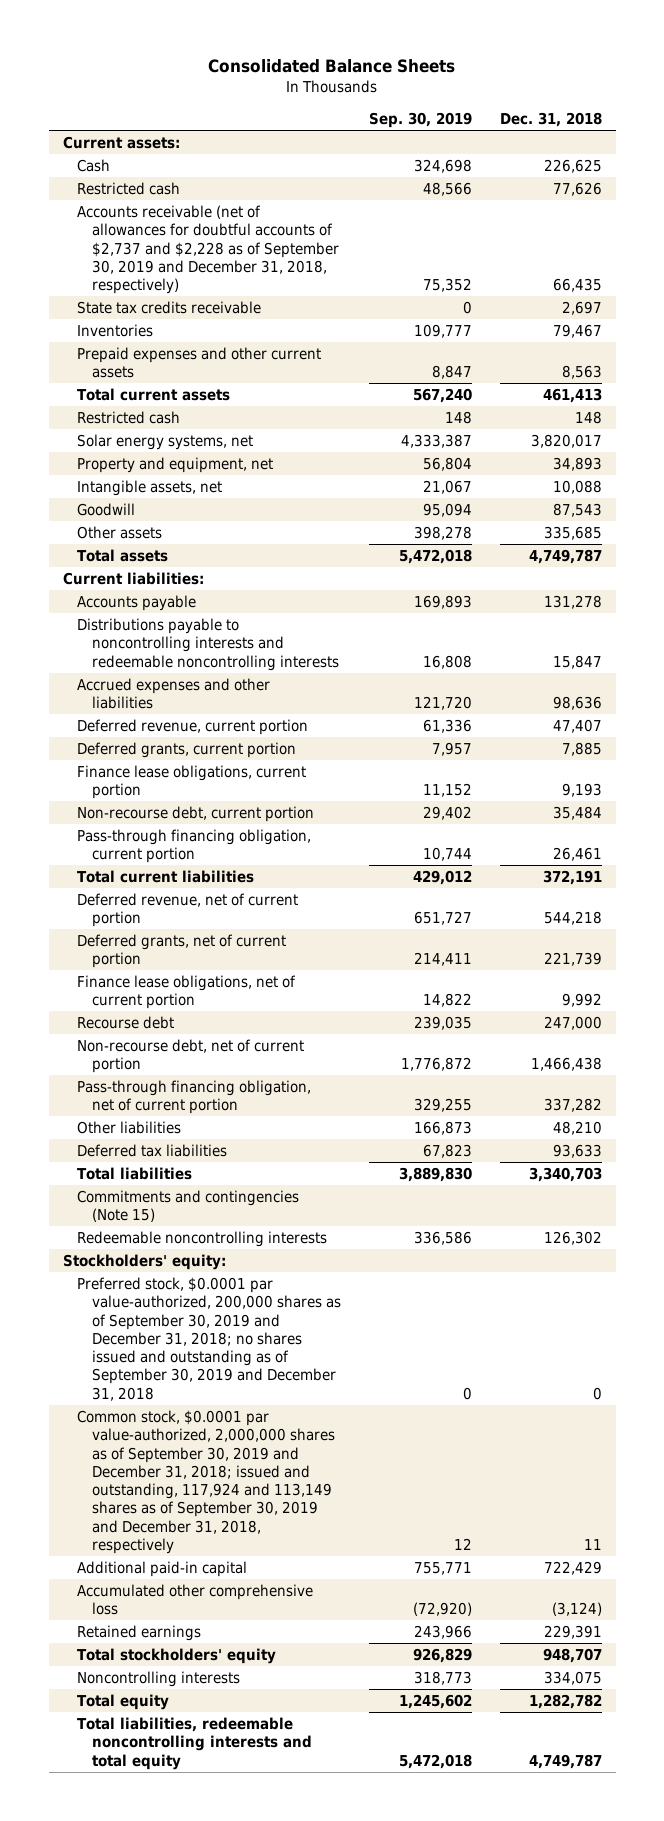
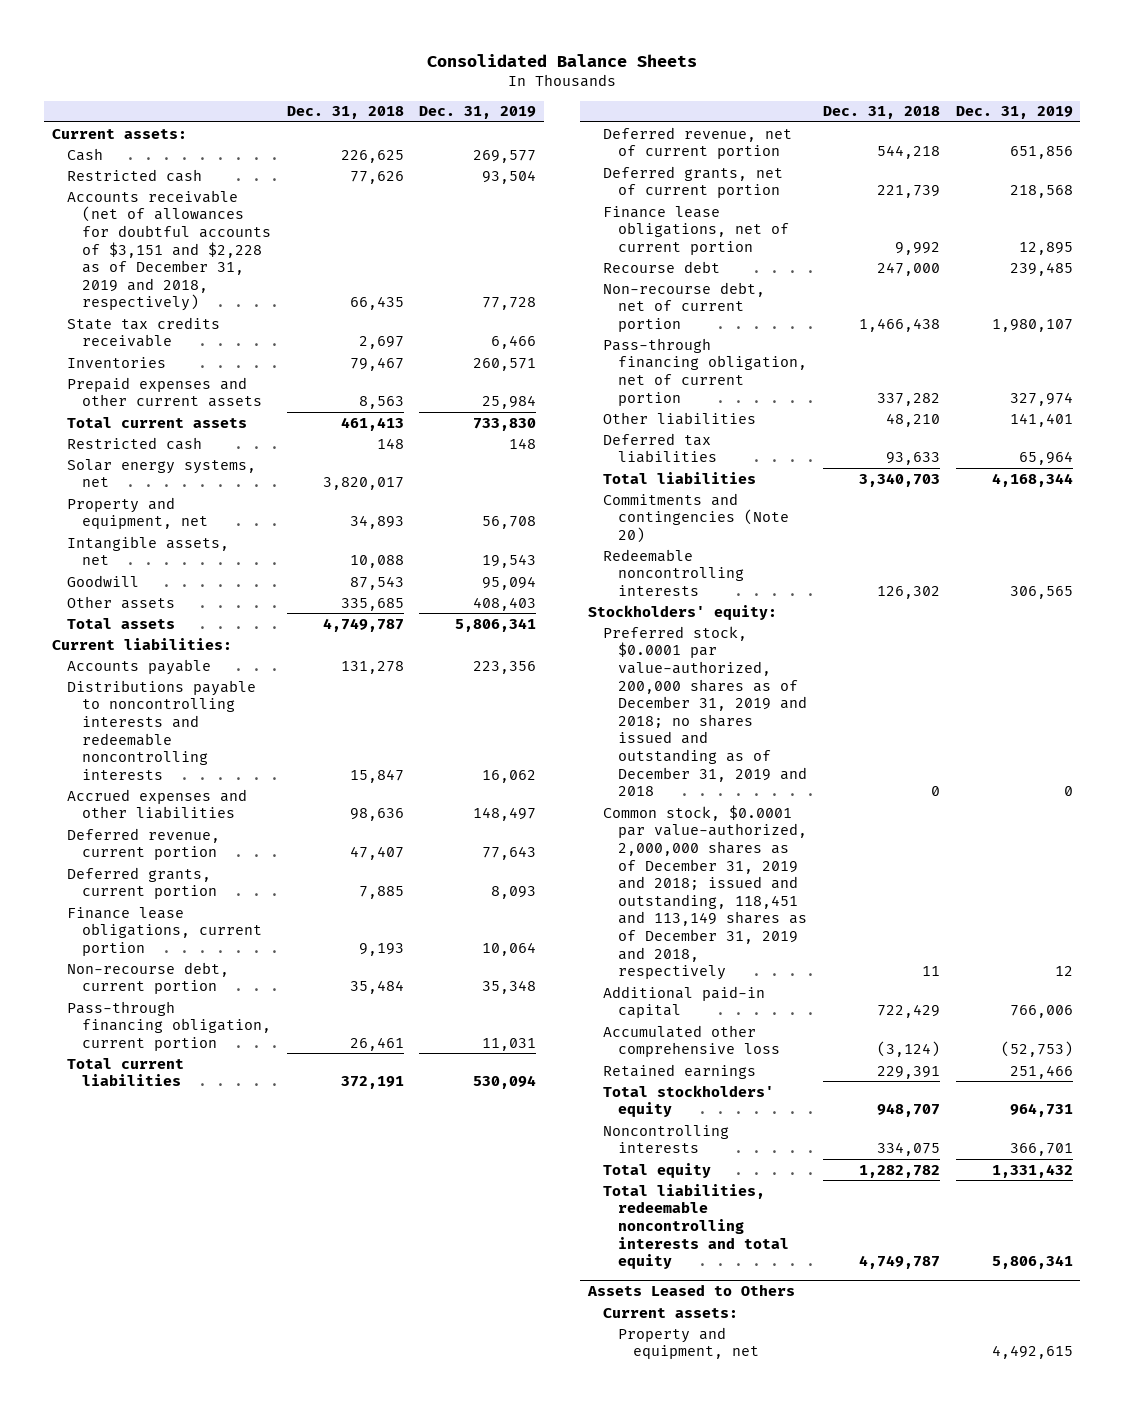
- | Sep. 30, 2019 | Dec. 31, 2018
+ | Dec. 31, 2018 | Dec. 31, 2019
- Accounts receivable (net of allowances for doubtful accounts of $2,737 and $2,228 as of September 30, 2019 and December 31, 2018, respectively) | 75,352 | 66,435
+ Accounts receivable (net of allowances for doubtful accounts of $3,151 and $2,228 as of December 31, 2019 and 2018, respectively) | 66,435 | 77,728
- Commitments and contingencies (Note 15)
+ Commitments and contingencies (Note 20)
- Preferred stock, $0.0001 par value-authorized, 200,000 shares as of September 30, 2019 and December 31, 2018; no shares issued and outstanding as of September 30, 2019 and December 31, 2018 | 0 | 0
- Common stock, $0.0001 par value-authorized, 2,000,000 shares as of September 30, 2019 and December 31, 2018; issued and outstanding, 117,924 and 113,149 shares as of September 30, 2019 and December 31, 2018, respectively | 12 | 11
+ Preferred stock, $0.0001 par value-authorized, 200,000 shares as of December 31, 2019 and 2018; no shares issued and outstanding as of December 31, 2019 and 2018 | 0 | 0
+ Common stock, $0.0001 par value-authorized, 2,000,000 shares as of December 31, 2019 and 2018; issued and outstanding, 118,451 and 113,149 shares as of December 31, 2019 and 2018, respectively | 11 | 12
+ Assets Leased to Others
+ Current assets:
+ Property and equipment, net | | 4,492,615

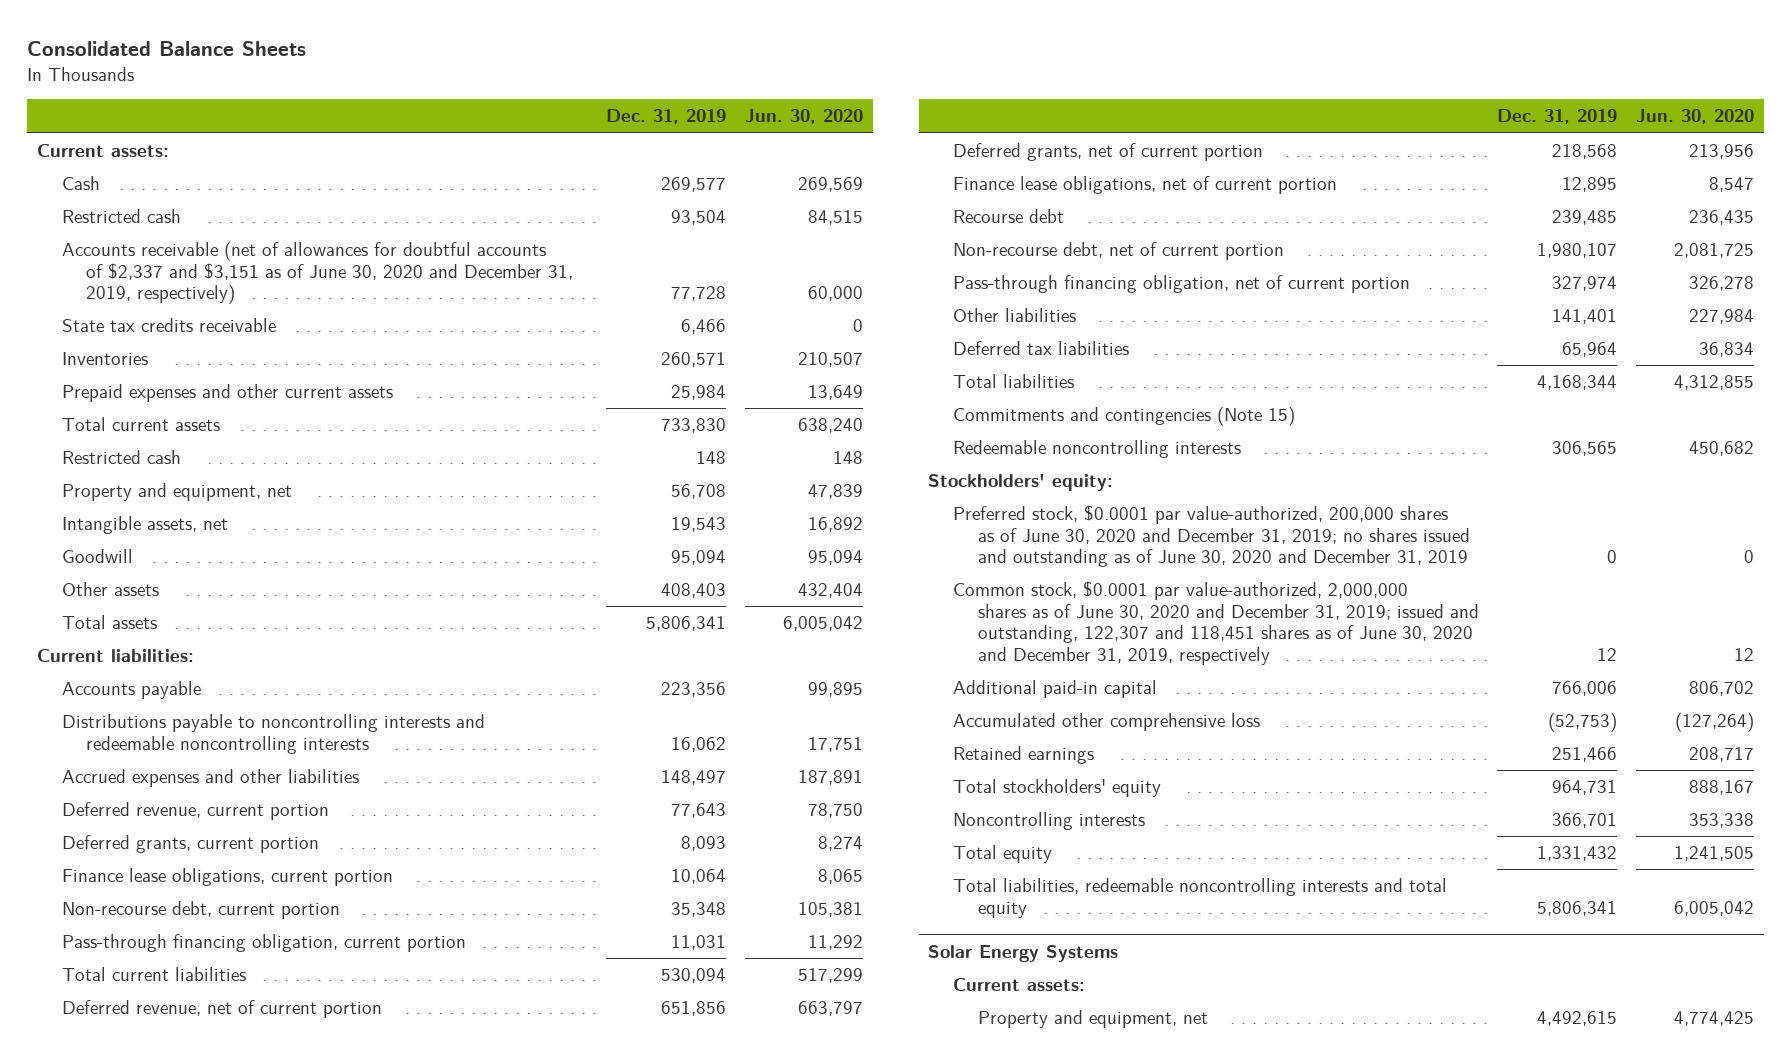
- | Dec. 31, 2018 | Dec. 31, 2019
+ | Dec. 31, 2019 | Jun. 30, 2020
- Accounts receivable (net of allowances for doubtful accounts of $3,151 and $2,228 as of December 31, 2019 and 2018, respectively) | 66,435 | 77,728
+ Accounts receivable (net of allowances for doubtful accounts of $2,337 and $3,151 as of June 30, 2020 and December 31, 2019, respectively) | 77,728 | 60,000
- Solar energy systems, net | 3,820,017 |
- Commitments and contingencies (Note 20)
+ Commitments and contingencies (Note 15)
- Preferred stock, $0.0001 par value-authorized, 200,000 shares as of December 31, 2019 and 2018; no shares issued and outstanding as of December 31, 2019 and 2018 | 0 | 0
- Common stock, $0.0001 par value-authorized, 2,000,000 shares as of December 31, 2019 and 2018; issued and outstanding, 118,451 and 113,149 shares as of December 31, 2019 and 2018, respectively | 11 | 12
+ Preferred stock, $0.0001 par value-authorized, 200,000 shares as of June 30, 2020 and December 31, 2019; no shares issued and outstanding as of June 30, 2020 and December 31, 2019 | 0 | 0
+ Common stock, $0.0001 par value-authorized, 2,000,000 shares as of June 30, 2020 and December 31, 2019; issued and outstanding, 122,307 and 118,451 shares as of June 30, 2020 and December 31, 2019, respectively | 12 | 12
- Assets Leased to Others
+ Solar Energy Systems

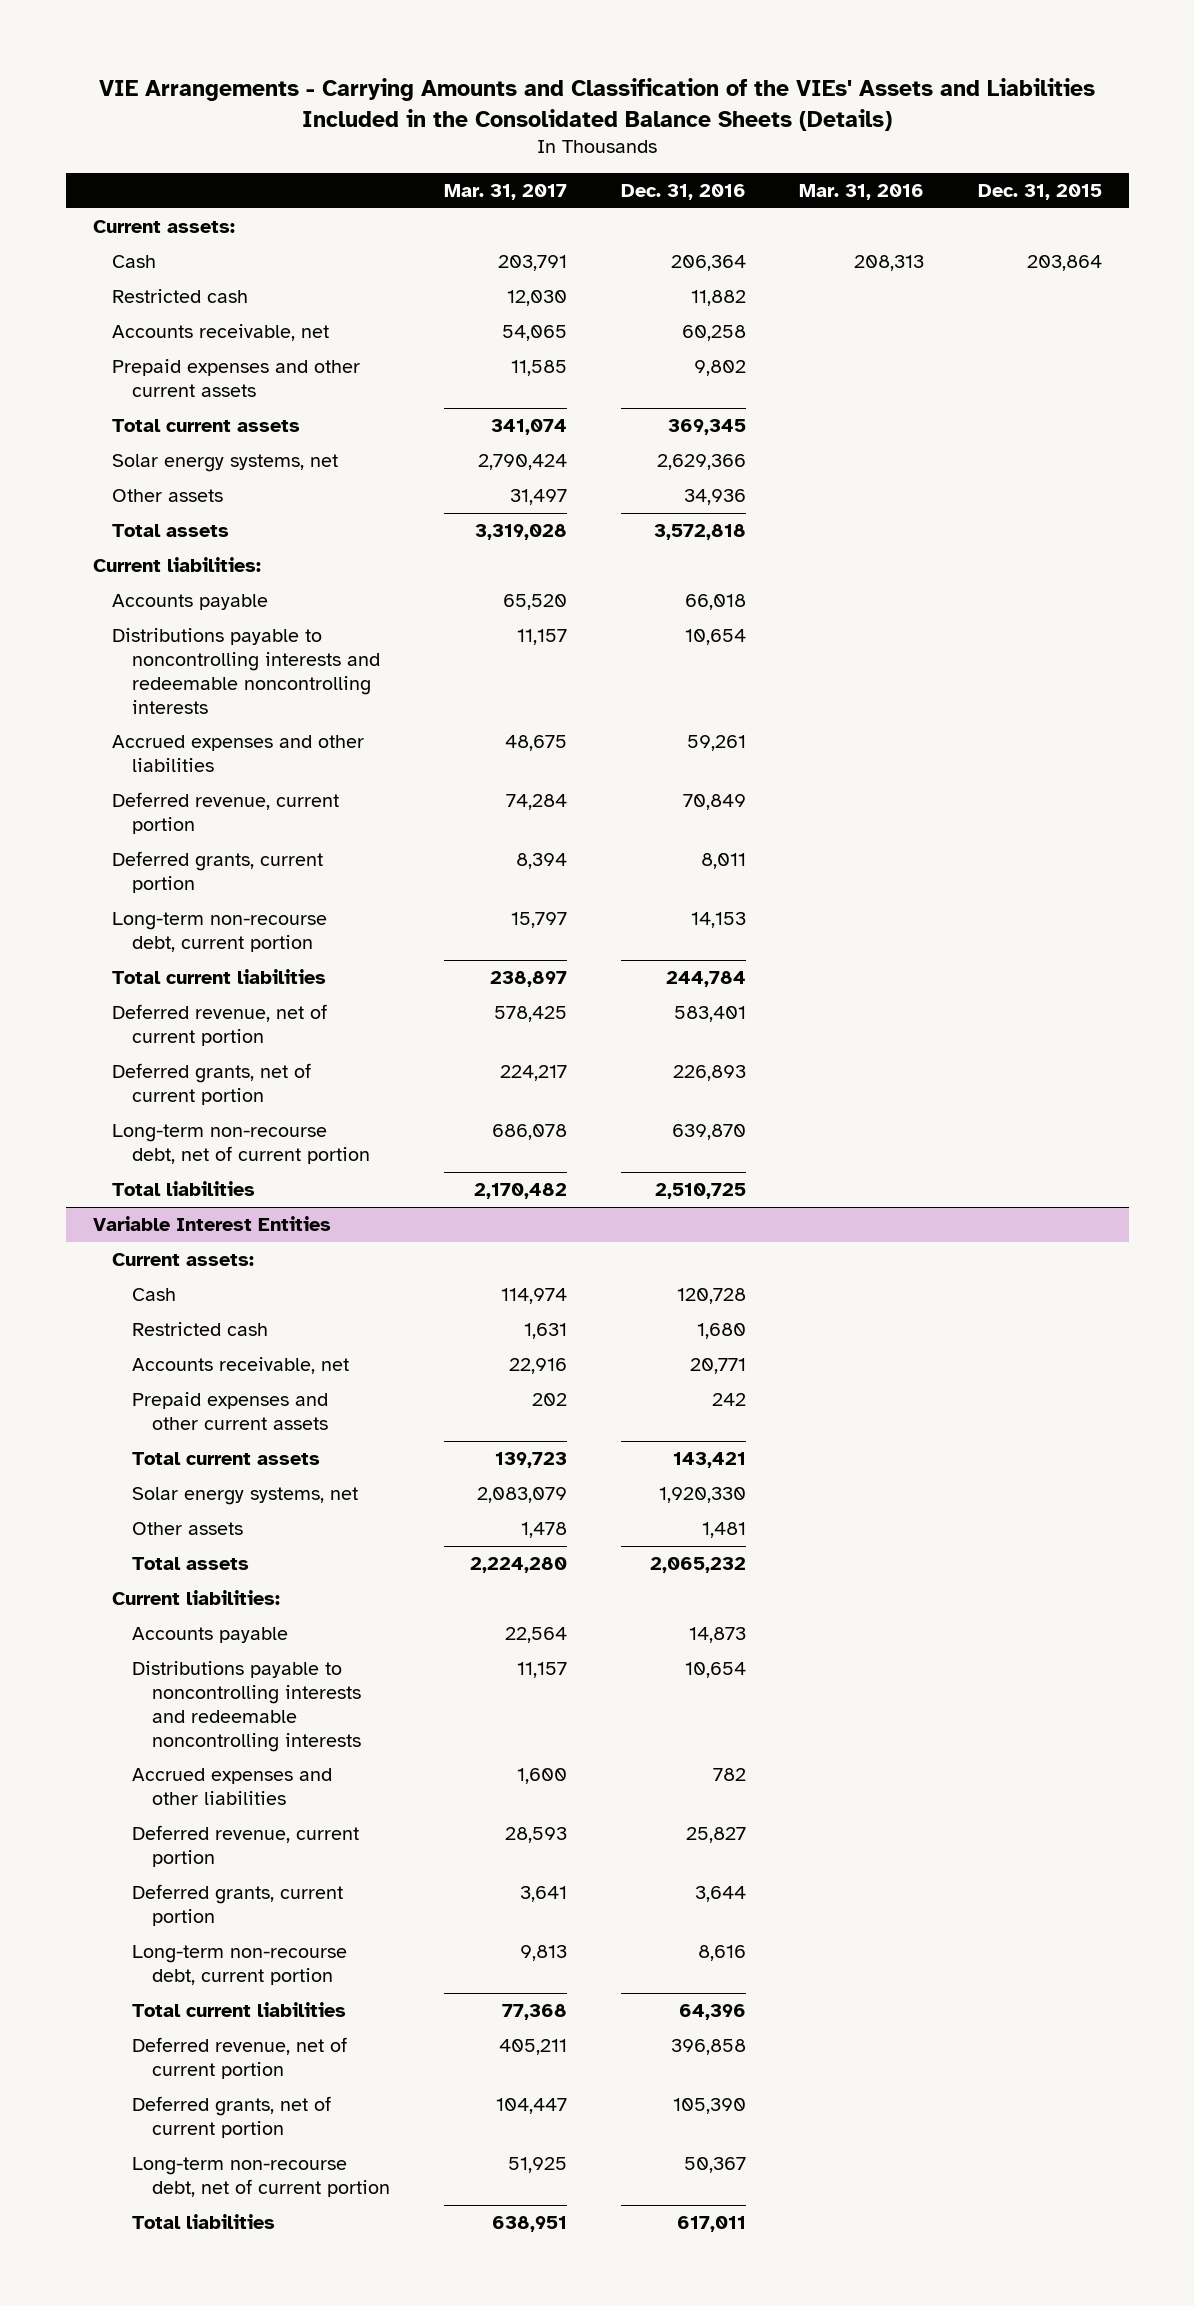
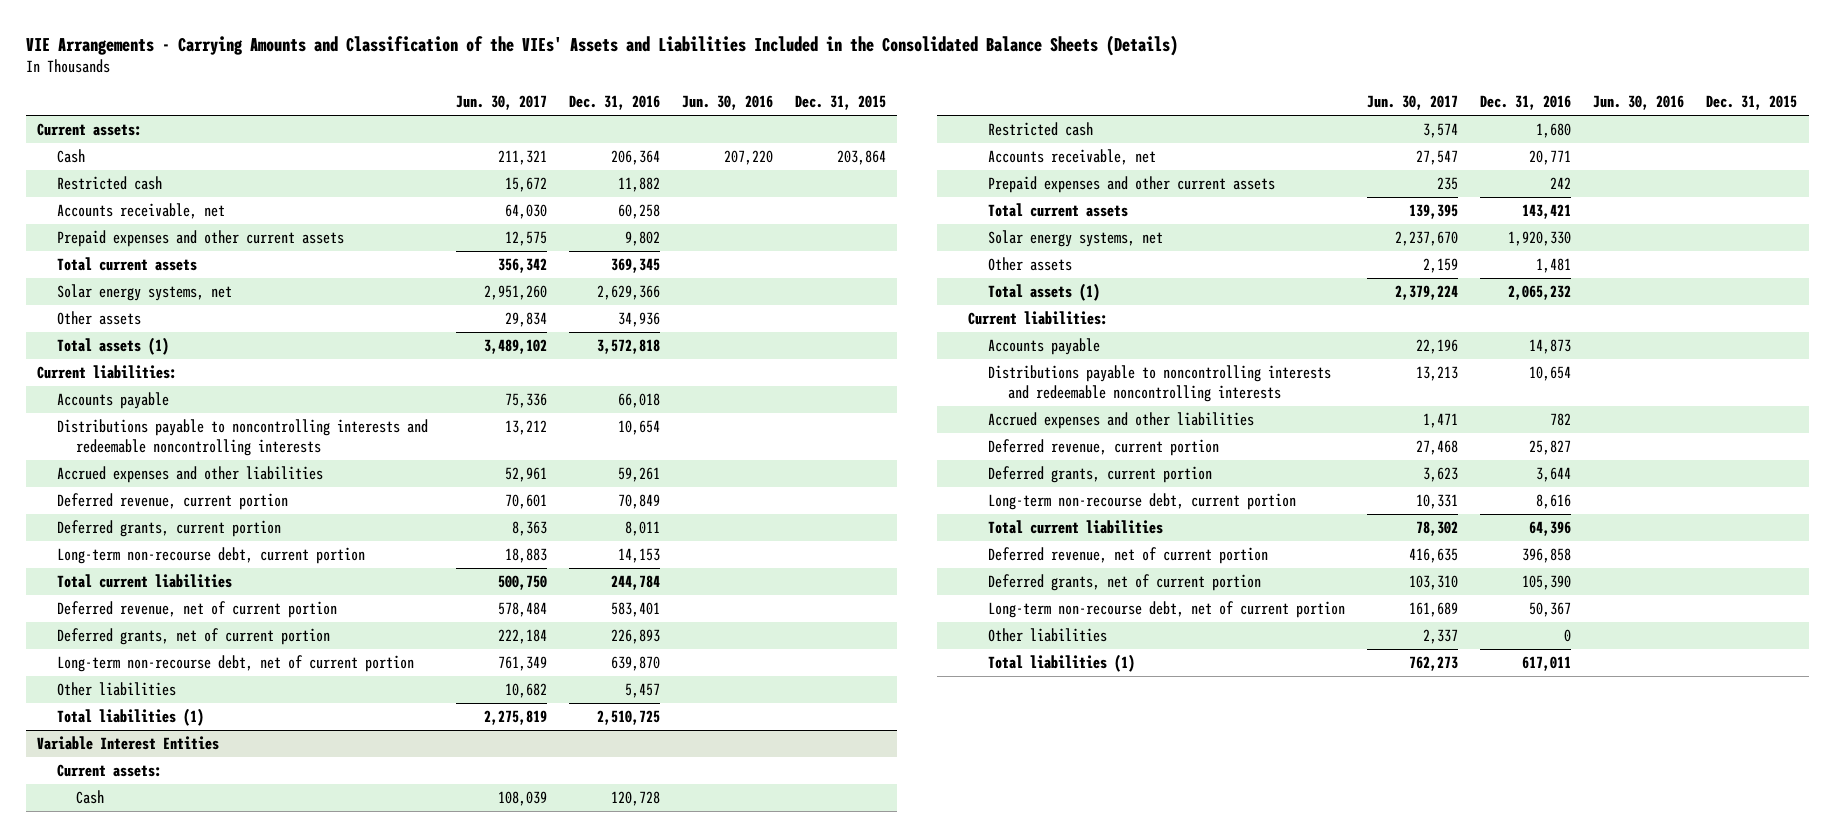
- | Mar. 31, 2017 | Dec. 31, 2016 | Mar. 31, 2016 | Dec. 31, 2015
+ | Jun. 30, 2017 | Dec. 31, 2016 | Jun. 30, 2016 | Dec. 31, 2015
- Total assets | 3,319,028 | 3,572,818 | |
+ Total assets (1) | 3,489,102 | 3,572,818 | |
- Total liabilities | 2,170,482 | 2,510,725 | |
+ Other liabilities | 10,682 | 5,457 | |
+ Total liabilities (1) | 2,275,819 | 2,510,725 | |
@ Variable Interest Entities
- Total assets | 2,224,280 | 2,065,232 | |
+ Total assets (1) | 2,379,224 | 2,065,232 | |
- Total liabilities | 638,951 | 617,011 | |
+ Other liabilities | 2,337 | 0 | |
+ Total liabilities (1) | 762,273 | 617,011 | |

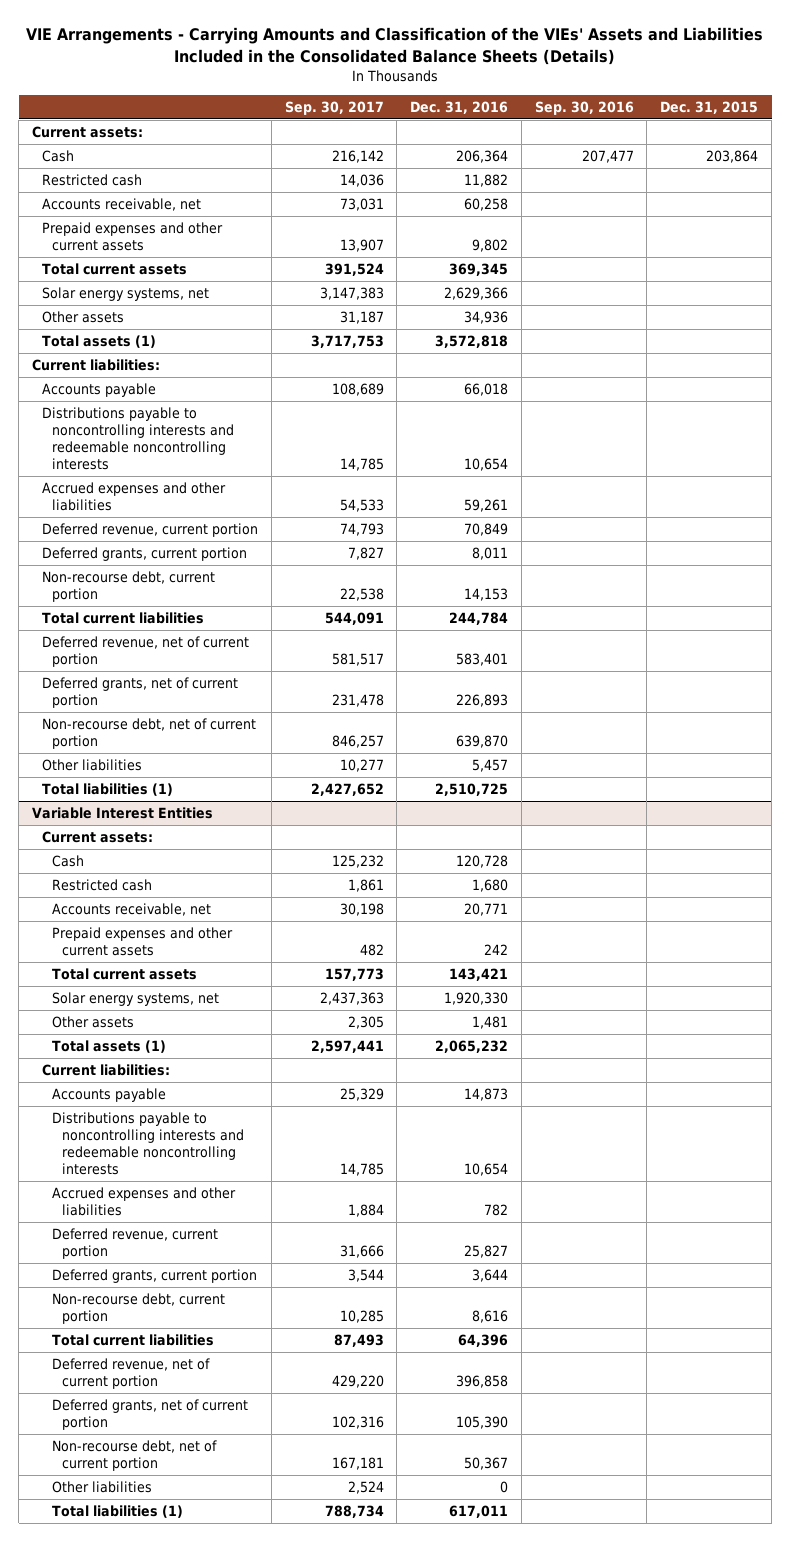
- | Jun. 30, 2017 | Dec. 31, 2016 | Jun. 30, 2016 | Dec. 31, 2015
+ | Sep. 30, 2017 | Dec. 31, 2016 | Sep. 30, 2016 | Dec. 31, 2015
- Long-term non-recourse debt, current portion | 18,883 | 14,153 | |
+ Non-recourse debt, current portion | 22,538 | 14,153 | |
- Long-term non-recourse debt, net of current portion | 761,349 | 639,870 | |
+ Non-recourse debt, net of current portion | 846,257 | 639,870 | |
@ Variable Interest Entities
- Long-term non-recourse debt, current portion | 10,331 | 8,616 | |
+ Non-recourse debt, current portion | 10,285 | 8,616 | |
- Long-term non-recourse debt, net of current portion | 161,689 | 50,367 | |
+ Non-recourse debt, net of current portion | 167,181 | 50,367 | |

